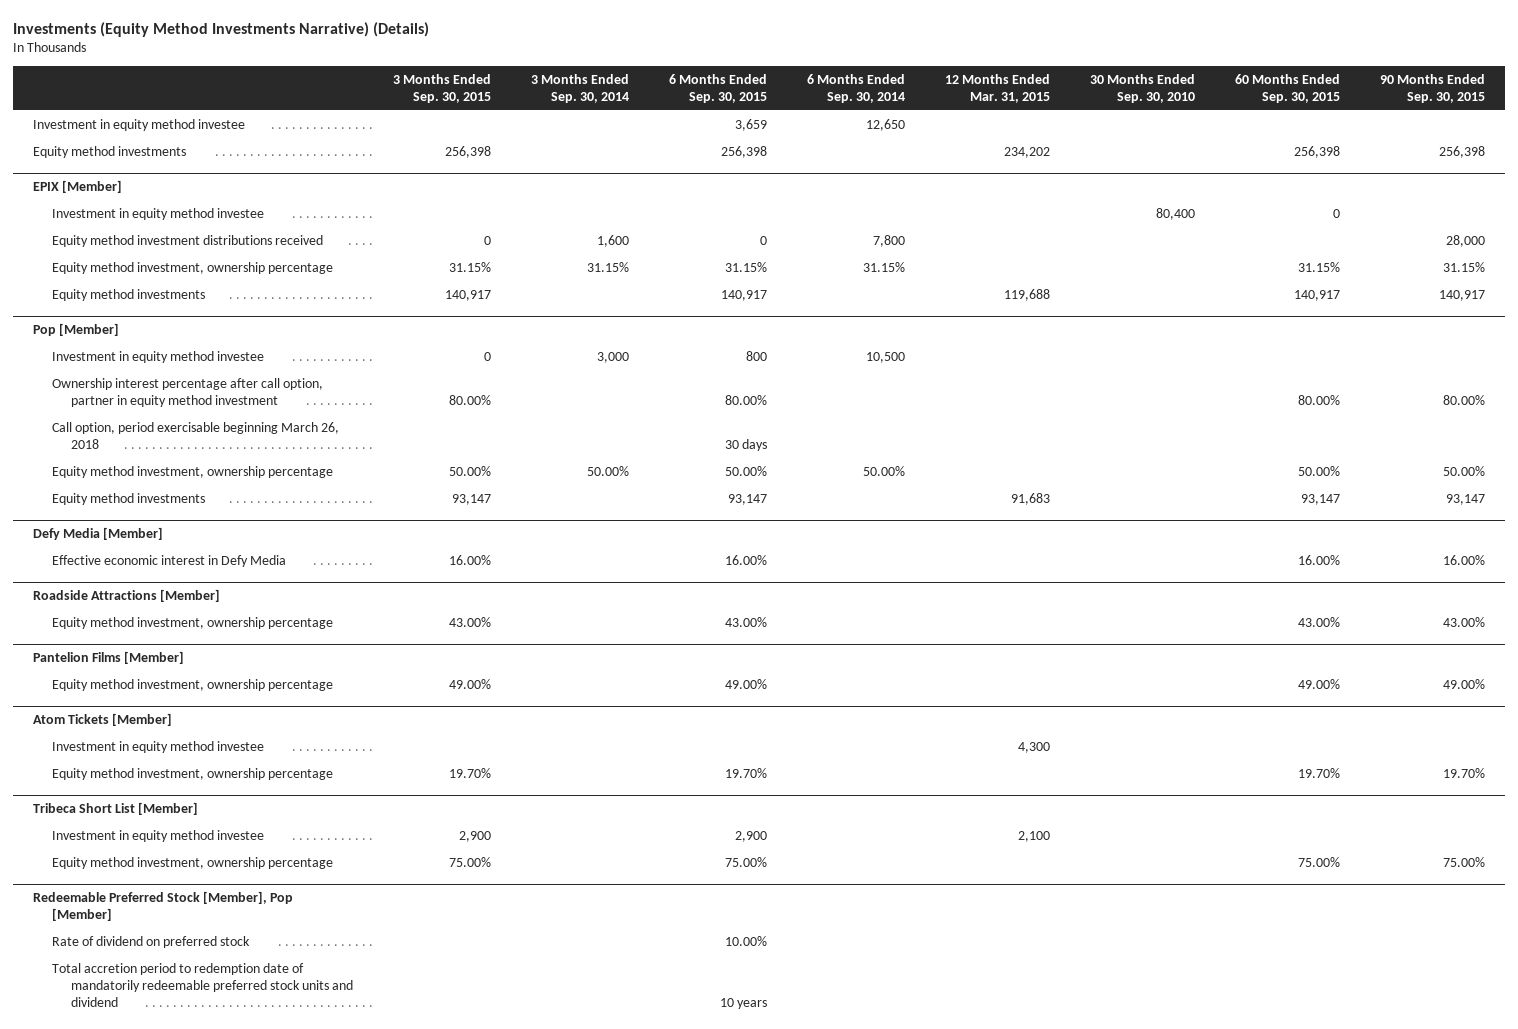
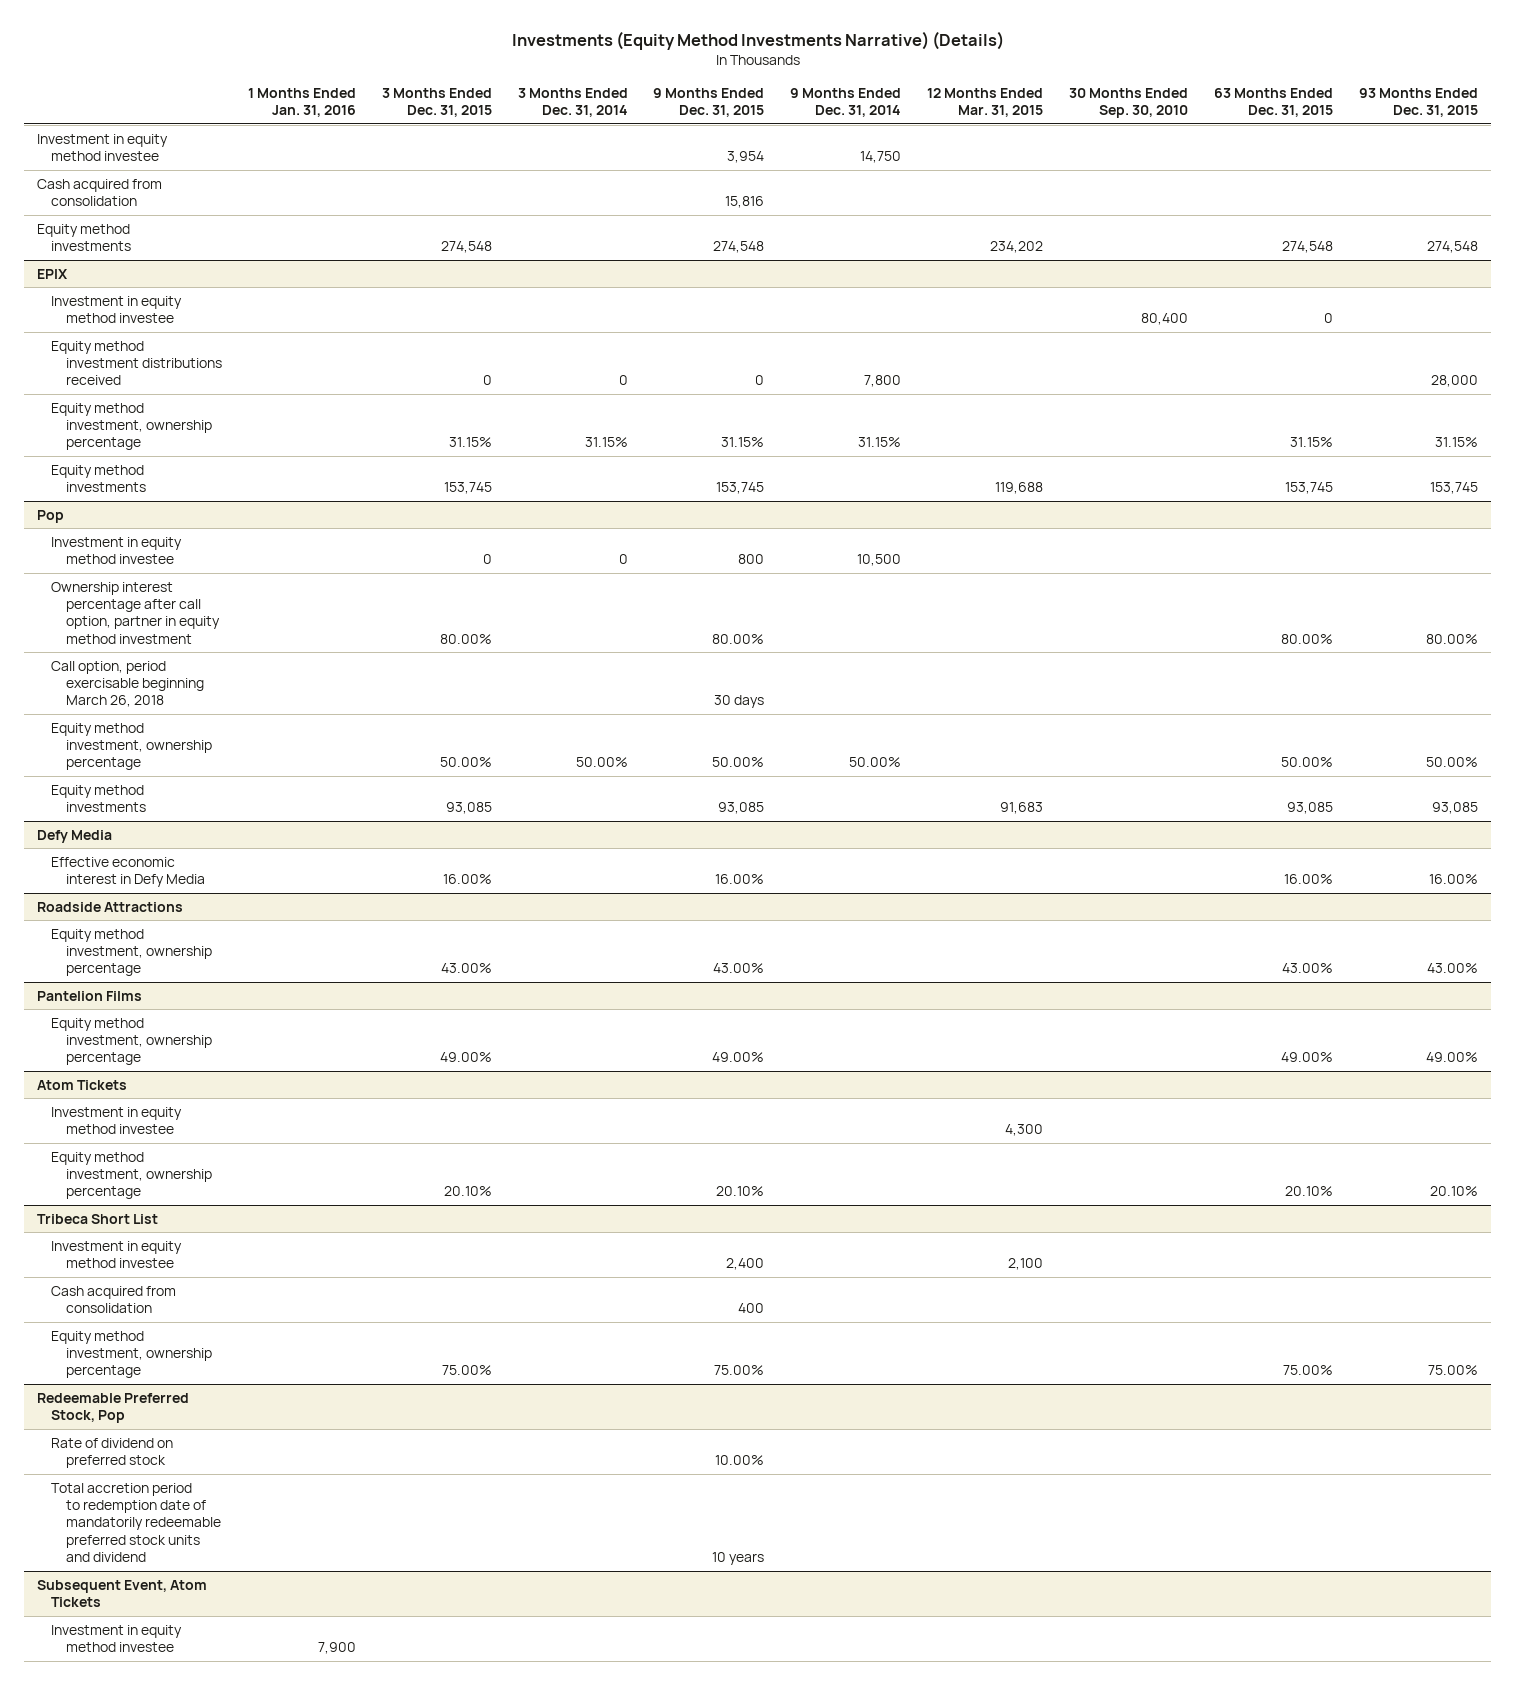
- | 3 Months Ended Sep. 30, 2015 | 3 Months Ended Sep. 30, 2014 | 6 Months Ended Sep. 30, 2015 | 6 Months Ended Sep. 30, 2014 | 12 Months Ended Mar. 31, 2015 | 30 Months Ended Sep. 30, 2010 | 60 Months Ended Sep. 30, 2015 | 90 Months Ended Sep. 30, 2015
+ | 1 Months Ended Jan. 31, 2016 | 3 Months Ended Dec. 31, 2015 | 3 Months Ended Dec. 31, 2014 | 9 Months Ended Dec. 31, 2015 | 9 Months Ended Dec. 31, 2014 | 12 Months Ended Mar. 31, 2015 | 30 Months Ended Sep. 30, 2010 | 63 Months Ended Dec. 31, 2015 | 93 Months Ended Dec. 31, 2015
+ Cash acquired from consolidation | | | | 15,816 | | | | |
- EPIX [Member]
+ EPIX
- Pop [Member]
+ Pop
- Defy Media [Member]
+ Defy Media
- Roadside Attractions [Member]
+ Roadside Attractions
- Pantelion Films [Member]
+ Pantelion Films
- Atom Tickets [Member]
+ Atom Tickets
- Tribeca Short List [Member]
+ Tribeca Short List
+ Cash acquired from consolidation | | | | 400 | | | | |
- Redeemable Preferred Stock [Member], Pop [Member]
+ Redeemable Preferred Stock, Pop
+ Subsequent Event, Atom Tickets
+ Investment in equity method investee | 7,900 | | | | | | | |

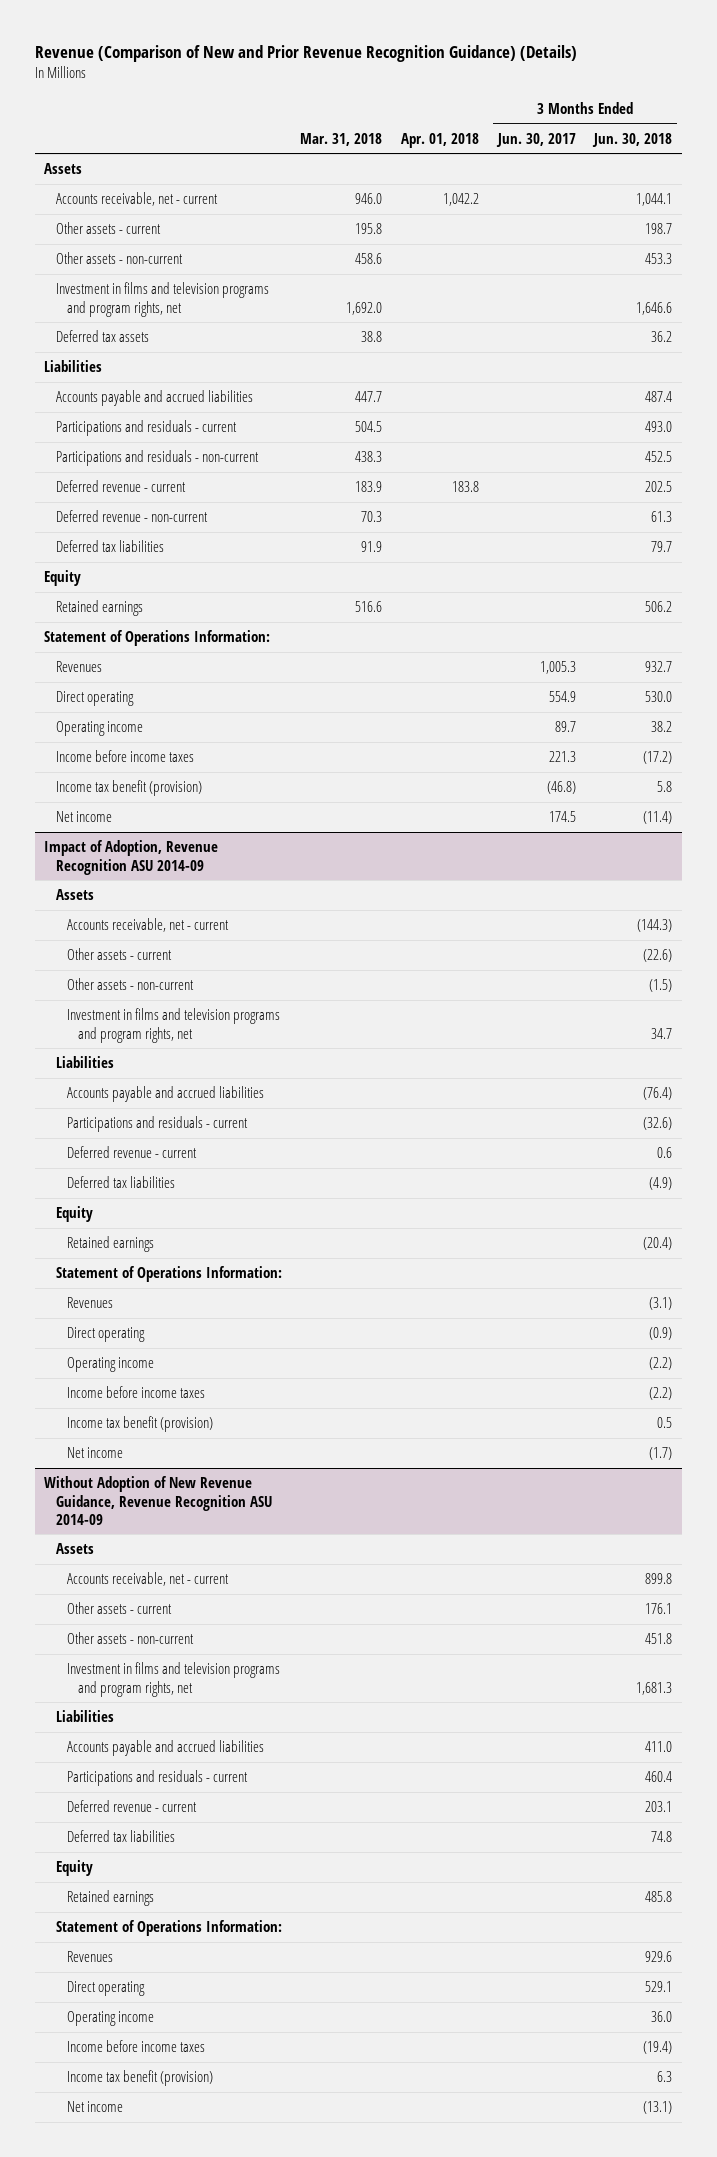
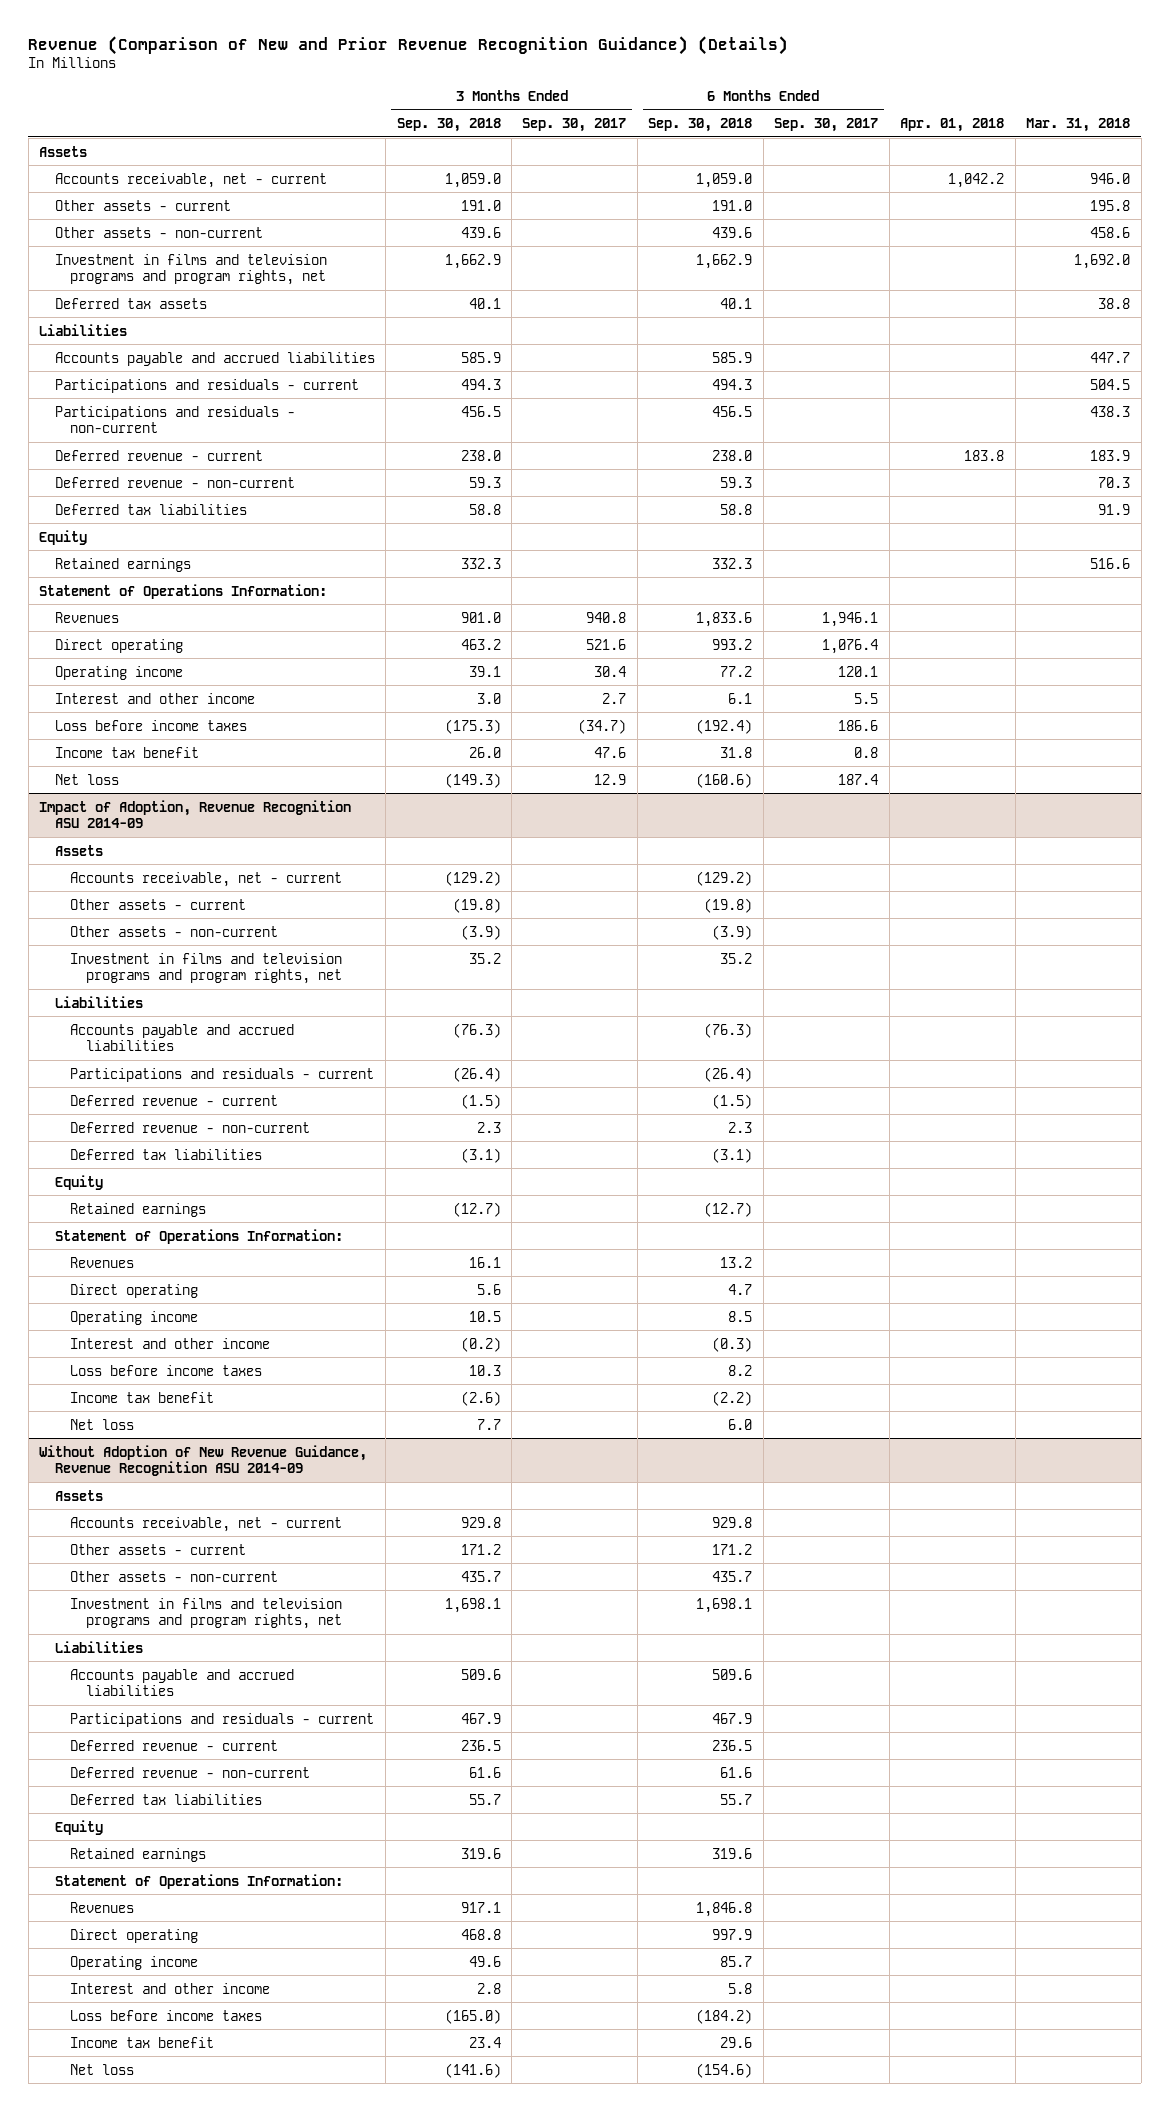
- | Mar. 31, 2018 | Apr. 01, 2018 | 3 Months Ended Jun. 30, 2017 | 3 Months Ended Jun. 30, 2018
+ | 3 Months Ended Sep. 30, 2018 | 3 Months Ended Sep. 30, 2017 | 6 Months Ended Sep. 30, 2018 | 6 Months Ended Sep. 30, 2017 | Apr. 01, 2018 | Mar. 31, 2018
- Income before income taxes | | | 221.3 | (17.2)
- Income tax benefit (provision) | | | (46.8) | 5.8
- Net income | | | 174.5 | (11.4)
+ Interest and other income | 3.0 | 2.7 | 6.1 | 5.5 | |
+ Loss before income taxes | (175.3) | (34.7) | (192.4) | 186.6 | |
+ Income tax benefit | 26.0 | 47.6 | 31.8 | 0.8 | |
+ Net loss | (149.3) | 12.9 | (160.6) | 187.4 | |
@ Impact of Adoption, Revenue Recognition ASU 2014-09
+ Deferred revenue - non-current | 2.3 | | 2.3 | | |
- Income before income taxes | | | | (2.2)
- Income tax benefit (provision) | | | | 0.5
- Net income | | | | (1.7)
+ Interest and other income | (0.2) | | (0.3) | | |
+ Loss before income taxes | 10.3 | | 8.2 | | |
+ Income tax benefit | (2.6) | | (2.2) | | |
+ Net loss | 7.7 | | 6.0 | | |
@ Without Adoption of New Revenue Guidance, Revenue Recognition ASU 2014-09
+ Deferred revenue - non-current | 61.6 | | 61.6 | | |
- Income before income taxes | | | | (19.4)
- Income tax benefit (provision) | | | | 6.3
- Net income | | | | (13.1)
+ Interest and other income | 2.8 | | 5.8 | | |
+ Loss before income taxes | (165.0) | | (184.2) | | |
+ Income tax benefit | 23.4 | | 29.6 | | |
+ Net loss | (141.6) | | (154.6) | | |

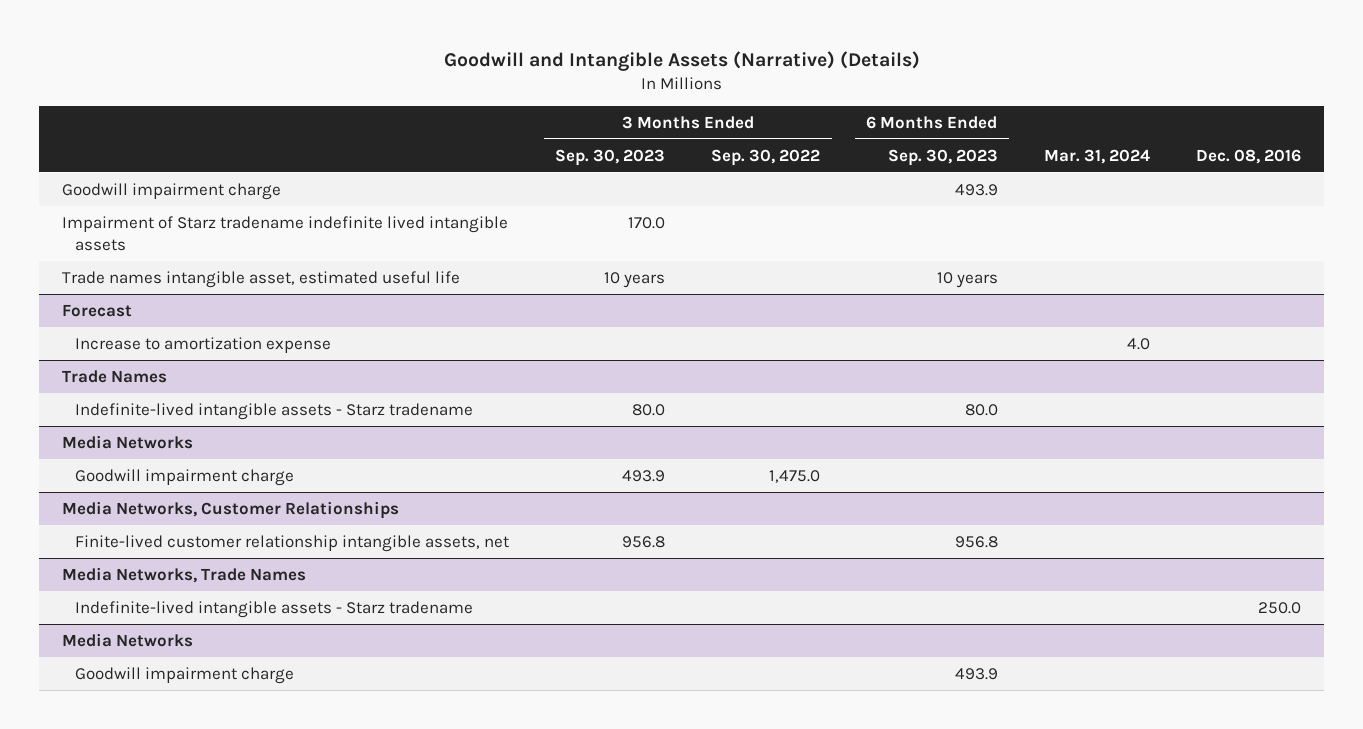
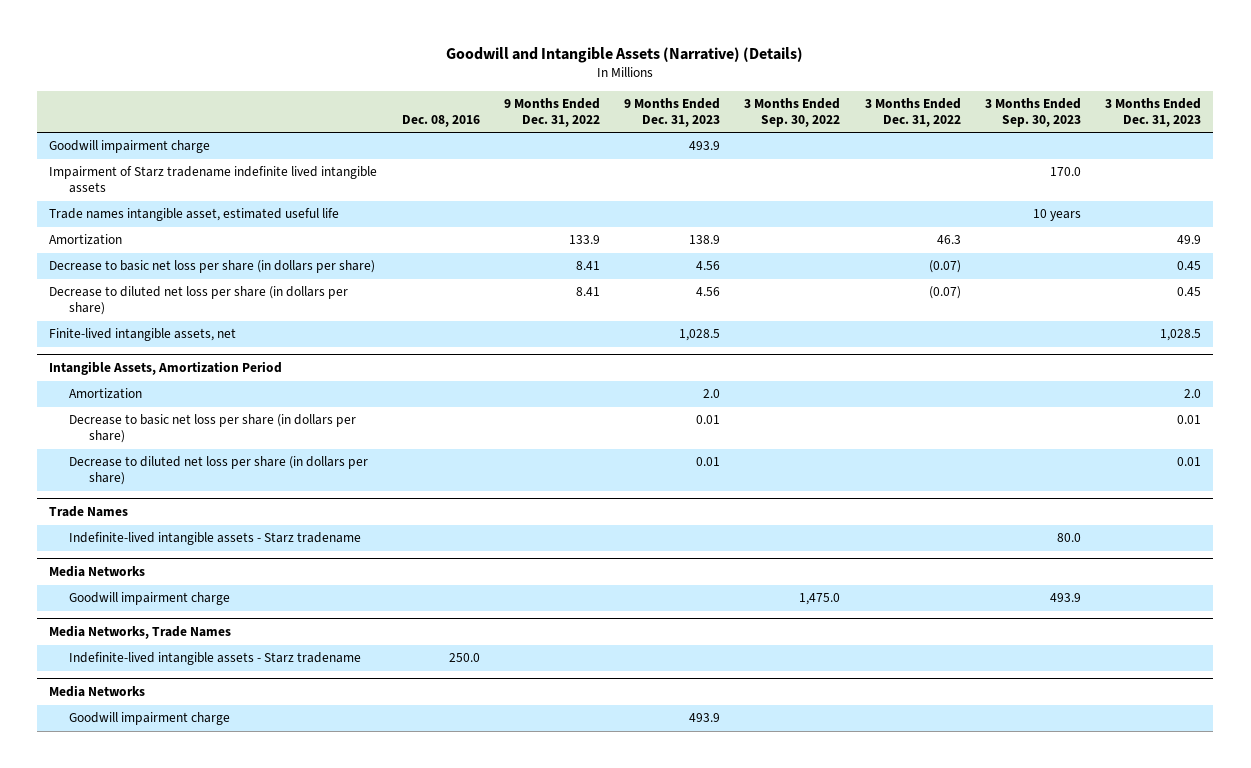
- | 3 Months Ended Sep. 30, 2023 | 3 Months Ended Sep. 30, 2022 | 6 Months Ended Sep. 30, 2023 | Mar. 31, 2024 | Dec. 08, 2016
+ | Dec. 08, 2016 | 9 Months Ended Dec. 31, 2022 | 9 Months Ended Dec. 31, 2023 | 3 Months Ended Sep. 30, 2022 | 3 Months Ended Dec. 31, 2022 | 3 Months Ended Sep. 30, 2023 | 3 Months Ended Dec. 31, 2023
- Forecast
- Increase to amortization expense | | | | 4.0 |
+ Amortization | | 133.9 | 138.9 | | 46.3 | | 49.9
+ Decrease to basic net loss per share (in dollars per share) | | 8.41 | 4.56 | | (0.07) | | 0.45
+ Decrease to diluted net loss per share (in dollars per share) | | 8.41 | 4.56 | | (0.07) | | 0.45
+ Finite-lived intangible assets, net | | | 1,028.5 | | | | 1,028.5
+ Intangible Assets, Amortization Period
+ Amortization | | | 2.0 | | | | 2.0
+ Decrease to basic net loss per share (in dollars per share) | | | 0.01 | | | | 0.01
+ Decrease to diluted net loss per share (in dollars per share) | | | 0.01 | | | | 0.01
- Media Networks, Customer Relationships
- Finite-lived customer relationship intangible assets, net | 956.8 | | 956.8 | |

